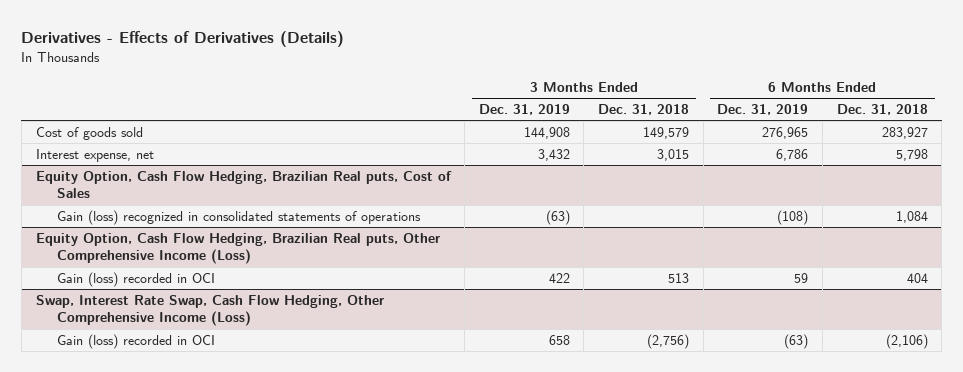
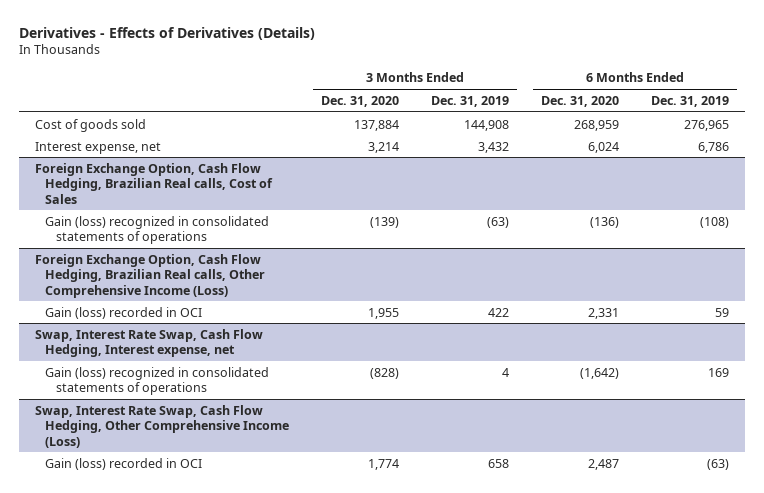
- | 3 Months Ended Dec. 31, 2019 | 3 Months Ended Dec. 31, 2018 | 6 Months Ended Dec. 31, 2019 | 6 Months Ended Dec. 31, 2018
+ | 3 Months Ended Dec. 31, 2020 | 3 Months Ended Dec. 31, 2019 | 6 Months Ended Dec. 31, 2020 | 6 Months Ended Dec. 31, 2019
- Equity Option, Cash Flow Hedging, Brazilian Real puts, Cost of Sales
+ Foreign Exchange Option, Cash Flow Hedging, Brazilian Real calls, Cost of Sales
- Equity Option, Cash Flow Hedging, Brazilian Real puts, Other Comprehensive Income (Loss)
+ Foreign Exchange Option, Cash Flow Hedging, Brazilian Real calls, Other Comprehensive Income (Loss)
+ Swap, Interest Rate Swap, Cash Flow Hedging, Interest expense, net
+ Gain (loss) recognized in consolidated statements of operations | (828) | 4 | (1,642) | 169

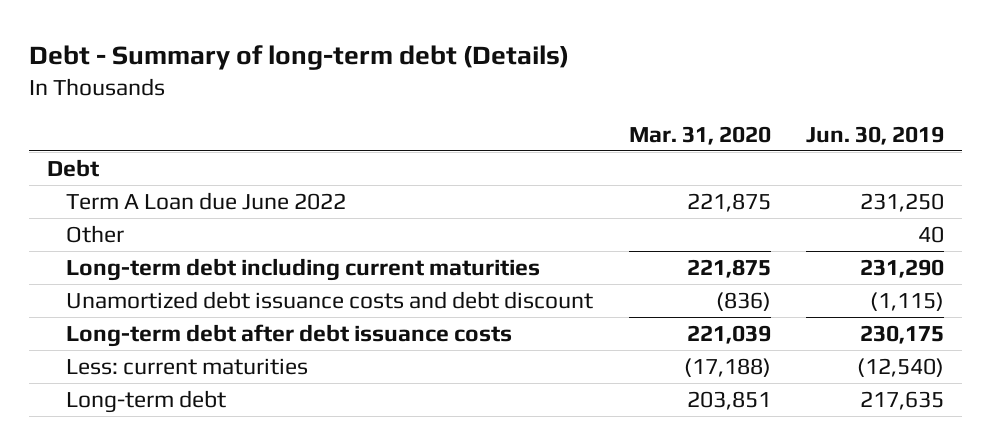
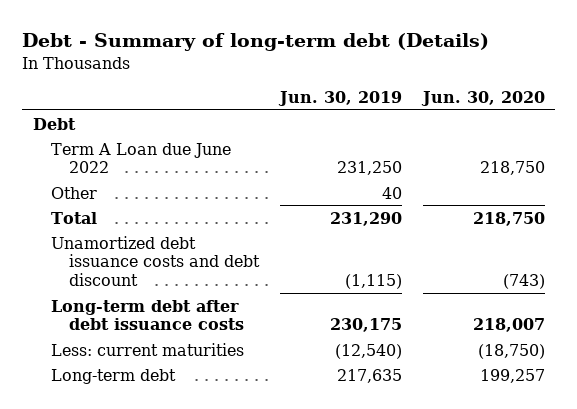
- | Mar. 31, 2020 | Jun. 30, 2019
+ | Jun. 30, 2019 | Jun. 30, 2020
- Long-term debt including current maturities | 221,875 | 231,290
+ Total | 231,290 | 218,750

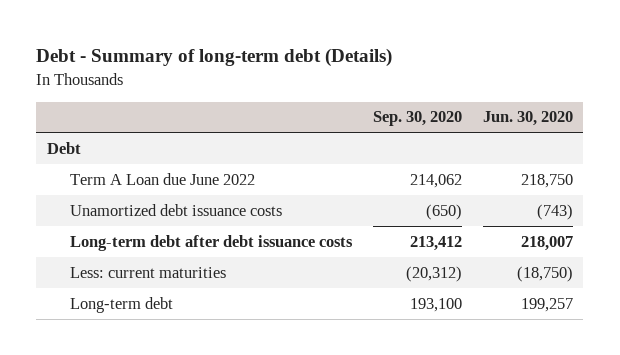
- | Jun. 30, 2019 | Jun. 30, 2020
+ | Sep. 30, 2020 | Jun. 30, 2020
- Other | 40 |
- Total | 231,290 | 218,750
- Unamortized debt issuance costs and debt discount | (1,115) | (743)
+ Unamortized debt issuance costs | (650) | (743)

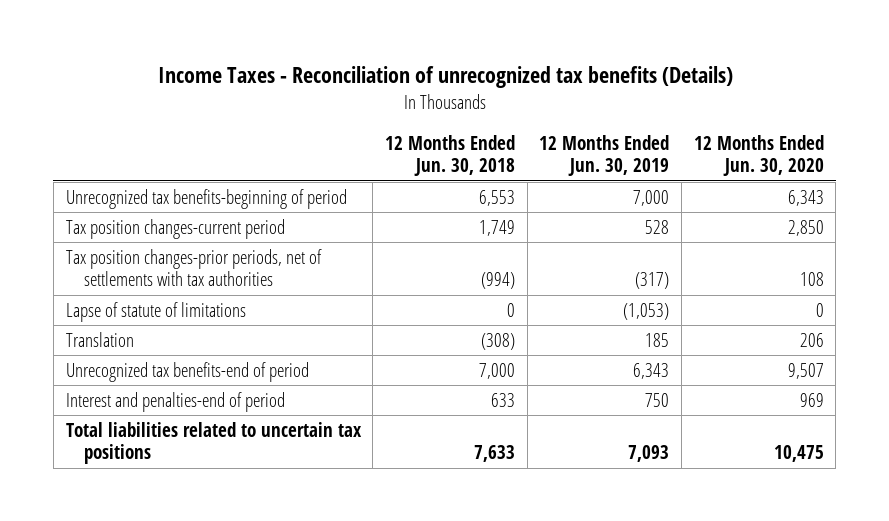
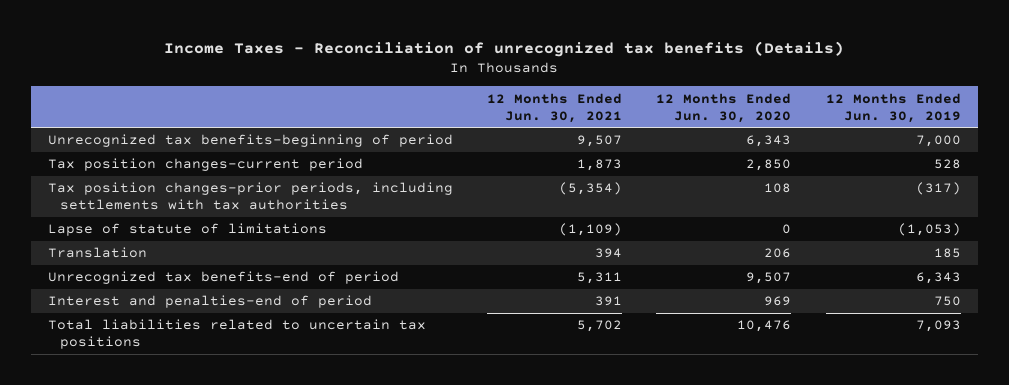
- | 12 Months Ended Jun. 30, 2018 | 12 Months Ended Jun. 30, 2019 | 12 Months Ended Jun. 30, 2020
+ | 12 Months Ended Jun. 30, 2021 | 12 Months Ended Jun. 30, 2020 | 12 Months Ended Jun. 30, 2019
- Tax position changes-prior periods, net of settlements with tax authorities | (994) | (317) | 108
+ Tax position changes-prior periods, including settlements with tax authorities | (5,354) | 108 | (317)
- Total liabilities related to uncertain tax positions | 7,633 | 7,093 | 10,475
+ Total liabilities related to uncertain tax positions | 5,702 | 10,476 | 7,093

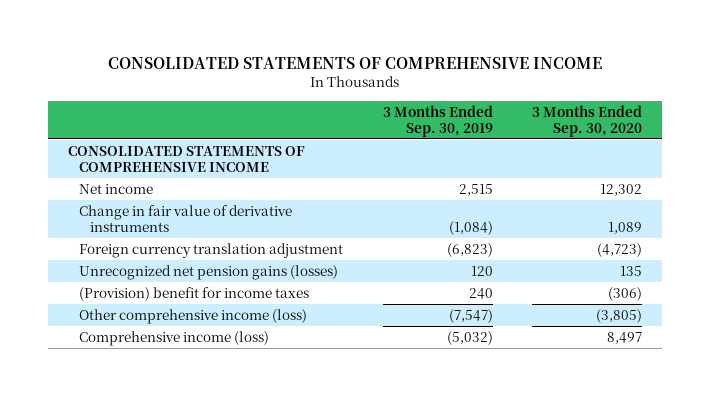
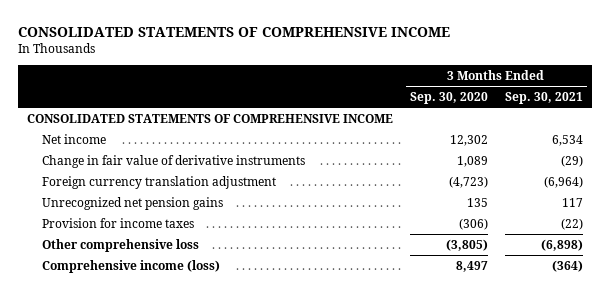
- | 3 Months Ended Sep. 30, 2019 | 3 Months Ended Sep. 30, 2020
+ | 3 Months Ended Sep. 30, 2020 | 3 Months Ended Sep. 30, 2021
- Unrecognized net pension gains (losses) | 120 | 135
- (Provision) benefit for income taxes | 240 | (306)
- Other comprehensive income (loss) | (7,547) | (3,805)
+ Unrecognized net pension gains | 135 | 117
+ Provision for income taxes | (306) | (22)
+ Other comprehensive loss | (3,805) | (6,898)

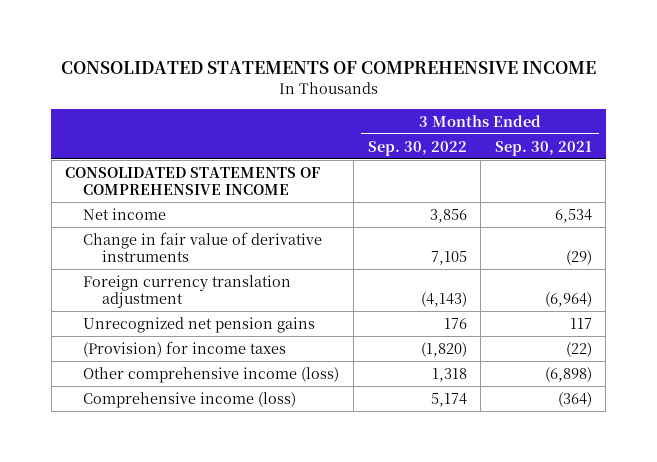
- | 3 Months Ended Sep. 30, 2020 | 3 Months Ended Sep. 30, 2021
+ | 3 Months Ended Sep. 30, 2022 | 3 Months Ended Sep. 30, 2021
- Provision for income taxes | (306) | (22)
- Other comprehensive loss | (3,805) | (6,898)
+ (Provision) for income taxes | (1,820) | (22)
+ Other comprehensive income (loss) | 1,318 | (6,898)

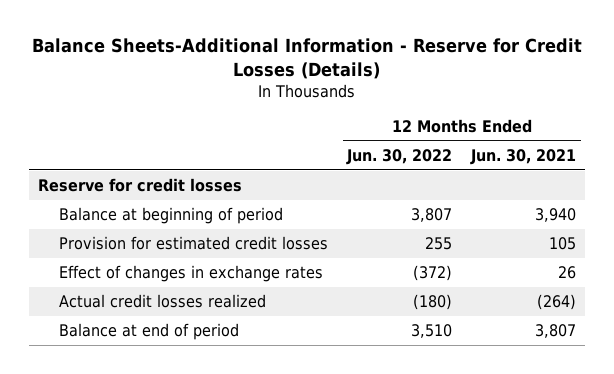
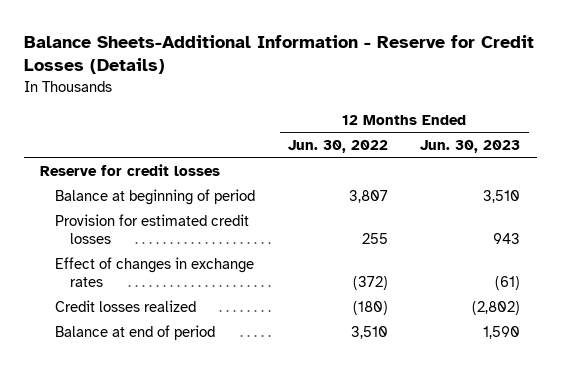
- | 12 Months Ended Jun. 30, 2022 | 12 Months Ended Jun. 30, 2021
+ | 12 Months Ended Jun. 30, 2022 | 12 Months Ended Jun. 30, 2023
- Actual credit losses realized | (180) | (264)
+ Credit losses realized | (180) | (2,802)

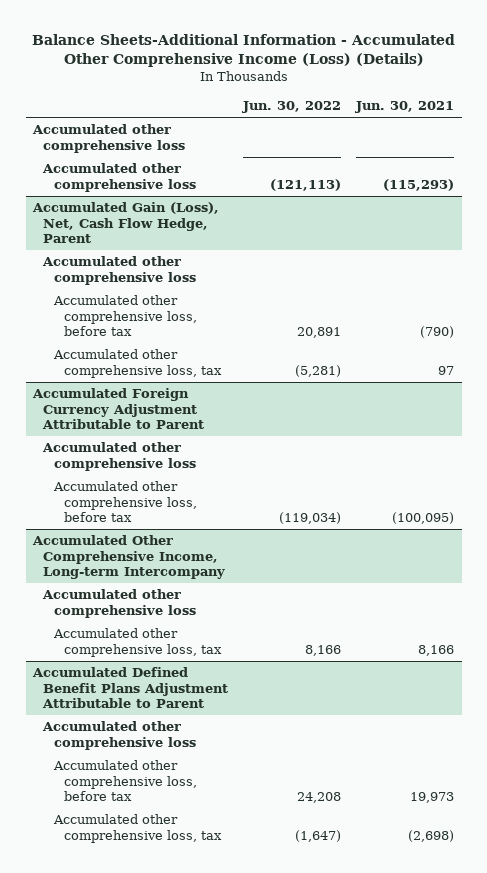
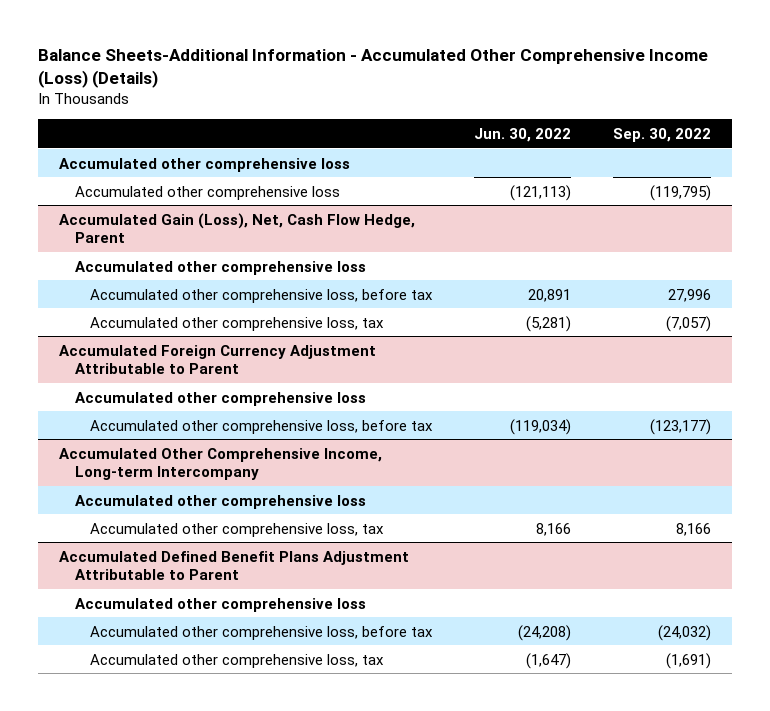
- | Jun. 30, 2022 | Jun. 30, 2021
+ | Jun. 30, 2022 | Sep. 30, 2022
@ Accumulated Defined Benefit Plans Adjustment Attributable to Parent
- Accumulated other comprehensive loss, before tax | 24,208 | 19,973
+ Accumulated other comprehensive loss, before tax | (24,208) | (24,032)

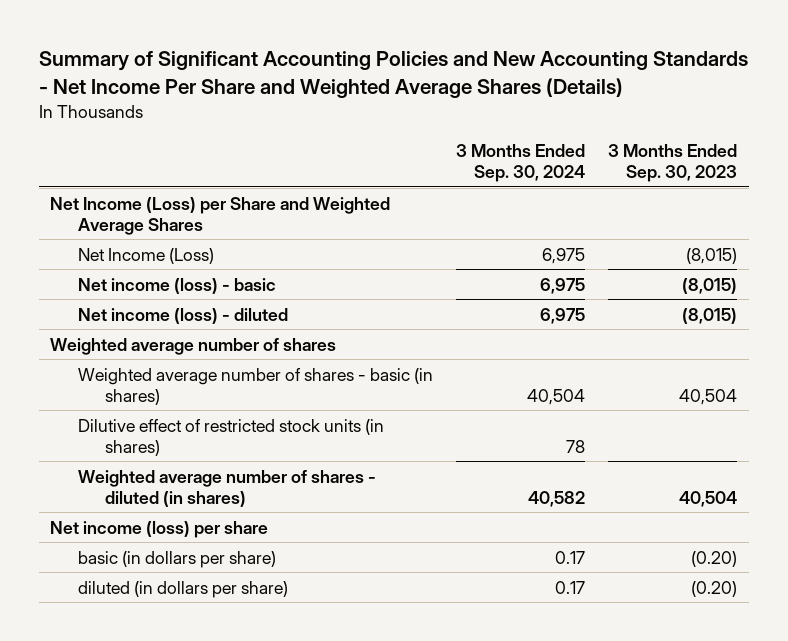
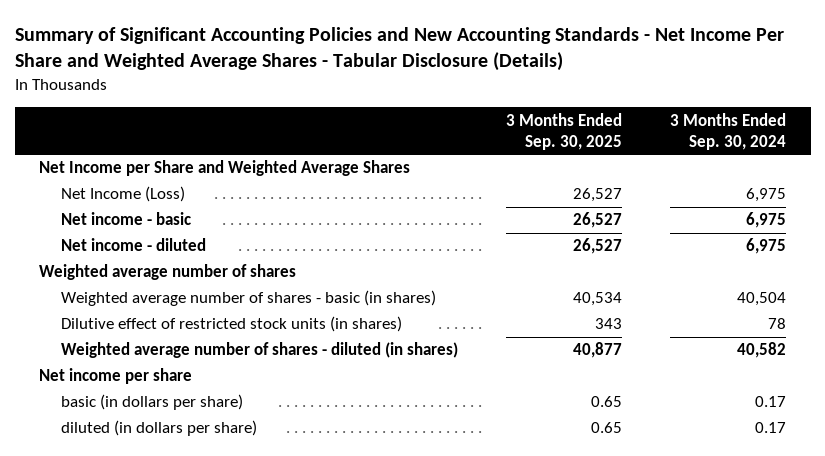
- Summary of Significant Accounting Policies and New Accounting Standards - Net Income Per Share and Weighted Average Shares (Details)
+ Summary of Significant Accounting Policies and New Accounting Standards - Net Income Per Share and Weighted Average Shares - Tabular Disclosure (Details)
- | 3 Months Ended Sep. 30, 2024 | 3 Months Ended Sep. 30, 2023
+ | 3 Months Ended Sep. 30, 2025 | 3 Months Ended Sep. 30, 2024
- Net Income (Loss) per Share and Weighted Average Shares
+ Net Income per Share and Weighted Average Shares
- Net income (loss) - basic | 6,975 | (8,015)
- Net income (loss) - diluted | 6,975 | (8,015)
+ Net income - basic | 26,527 | 6,975
+ Net income - diluted | 26,527 | 6,975
- Net income (loss) per share
+ Net income per share

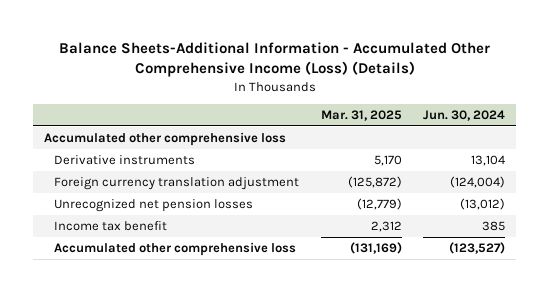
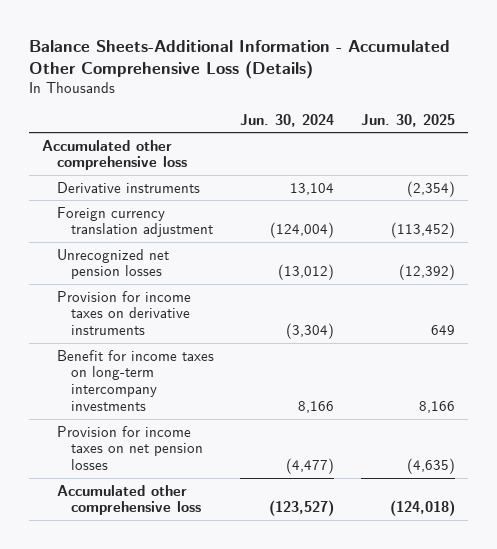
- Balance Sheets-Additional Information - Accumulated Other Comprehensive Income (Loss) (Details)
+ Balance Sheets-Additional Information - Accumulated Other Comprehensive Loss (Details)
- | Mar. 31, 2025 | Jun. 30, 2024
+ | Jun. 30, 2024 | Jun. 30, 2025
- Income tax benefit | 2,312 | 385
+ Provision for income taxes on derivative instruments | (3,304) | 649
+ Benefit for income taxes on long-term intercompany investments | 8,166 | 8,166
+ Provision for income taxes on net pension losses | (4,477) | (4,635)

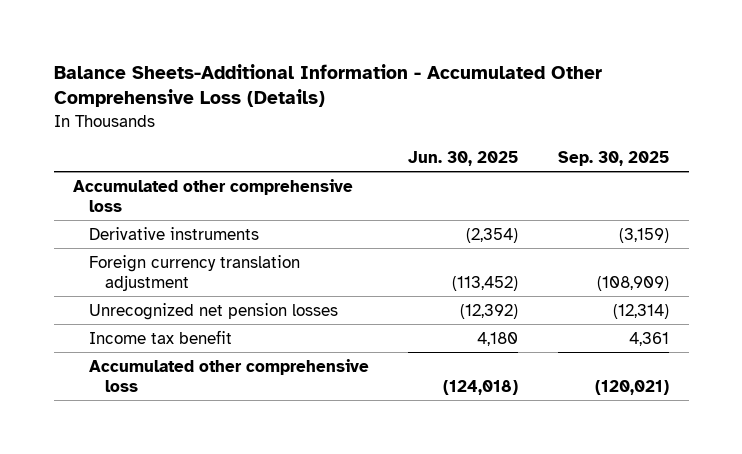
- | Jun. 30, 2024 | Jun. 30, 2025
+ | Jun. 30, 2025 | Sep. 30, 2025
- Provision for income taxes on derivative instruments | (3,304) | 649
- Benefit for income taxes on long-term intercompany investments | 8,166 | 8,166
- Provision for income taxes on net pension losses | (4,477) | (4,635)
+ Income tax benefit | 4,180 | 4,361

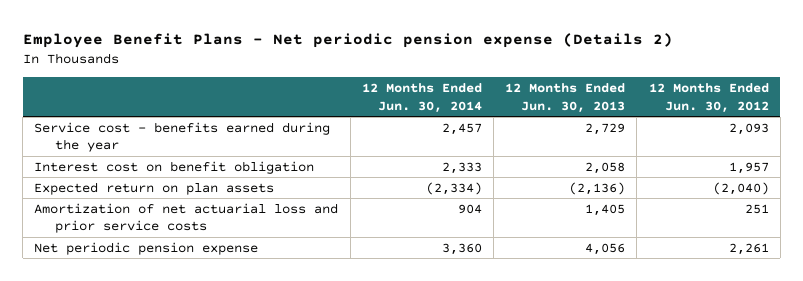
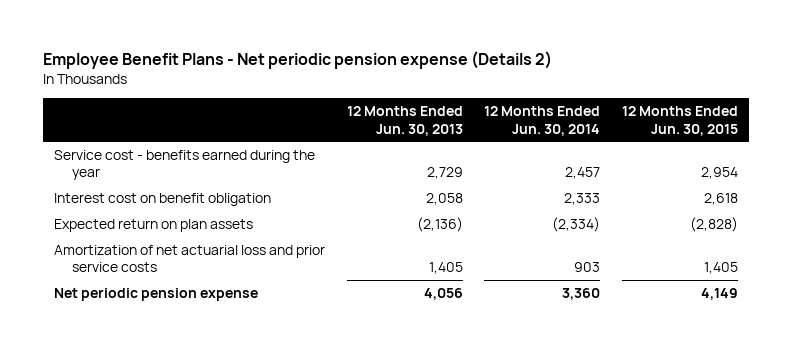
- | 12 Months Ended Jun. 30, 2014 | 12 Months Ended Jun. 30, 2013 | 12 Months Ended Jun. 30, 2012
+ | 12 Months Ended Jun. 30, 2013 | 12 Months Ended Jun. 30, 2014 | 12 Months Ended Jun. 30, 2015
- Amortization of net actuarial loss and prior service costs | 904 | 1,405 | 251
+ Amortization of net actuarial loss and prior service costs | 1,405 | 903 | 1,405

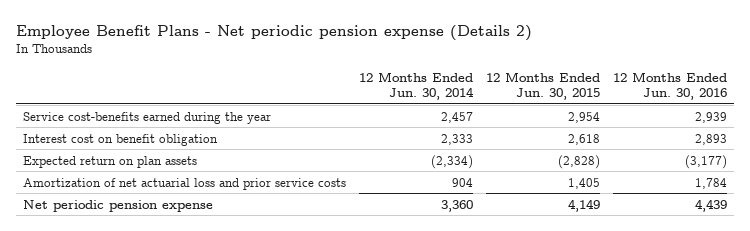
- | 12 Months Ended Jun. 30, 2013 | 12 Months Ended Jun. 30, 2014 | 12 Months Ended Jun. 30, 2015
+ | 12 Months Ended Jun. 30, 2014 | 12 Months Ended Jun. 30, 2015 | 12 Months Ended Jun. 30, 2016
- Service cost - benefits earned during the year | 2,729 | 2,457 | 2,954
+ Service cost-benefits earned during the year | 2,457 | 2,954 | 2,939
- Amortization of net actuarial loss and prior service costs | 1,405 | 903 | 1,405
+ Amortization of net actuarial loss and prior service costs | 904 | 1,405 | 1,784

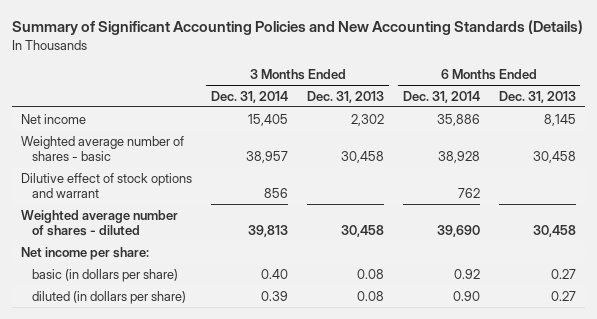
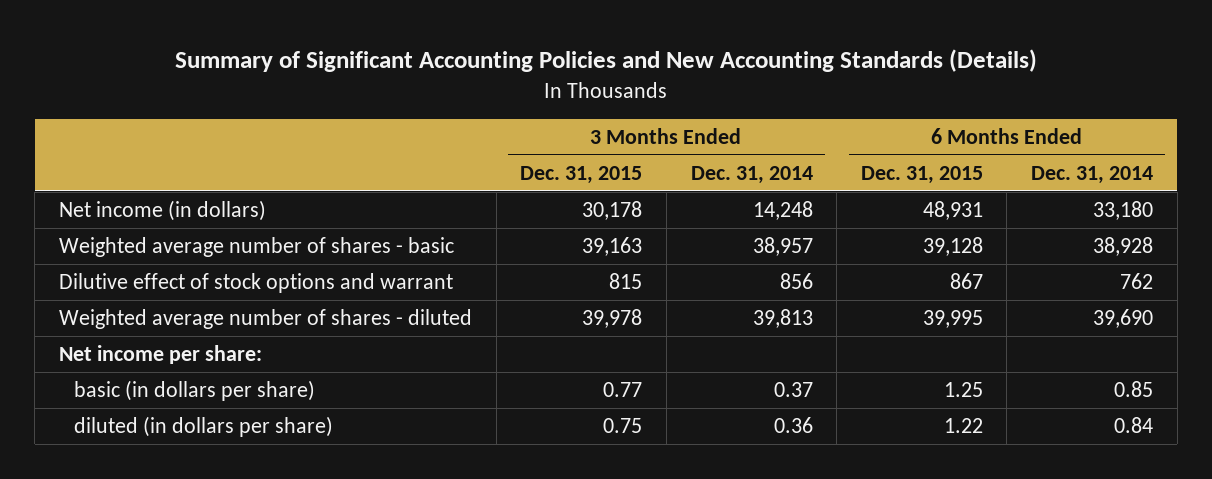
- | 3 Months Ended Dec. 31, 2014 | 3 Months Ended Dec. 31, 2013 | 6 Months Ended Dec. 31, 2014 | 6 Months Ended Dec. 31, 2013
+ | 3 Months Ended Dec. 31, 2015 | 3 Months Ended Dec. 31, 2014 | 6 Months Ended Dec. 31, 2015 | 6 Months Ended Dec. 31, 2014
- Net income | 15,405 | 2,302 | 35,886 | 8,145
+ Net income (in dollars) | 30,178 | 14,248 | 48,931 | 33,180
- basic (in dollars per share) | 0.40 | 0.08 | 0.92 | 0.27
- diluted (in dollars per share) | 0.39 | 0.08 | 0.90 | 0.27
+ basic (in dollars per share) | 0.77 | 0.37 | 1.25 | 0.85
+ diluted (in dollars per share) | 0.75 | 0.36 | 1.22 | 0.84

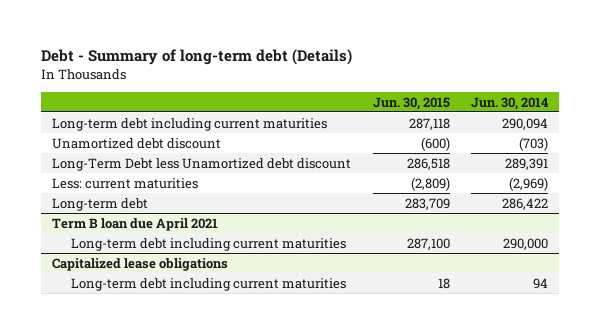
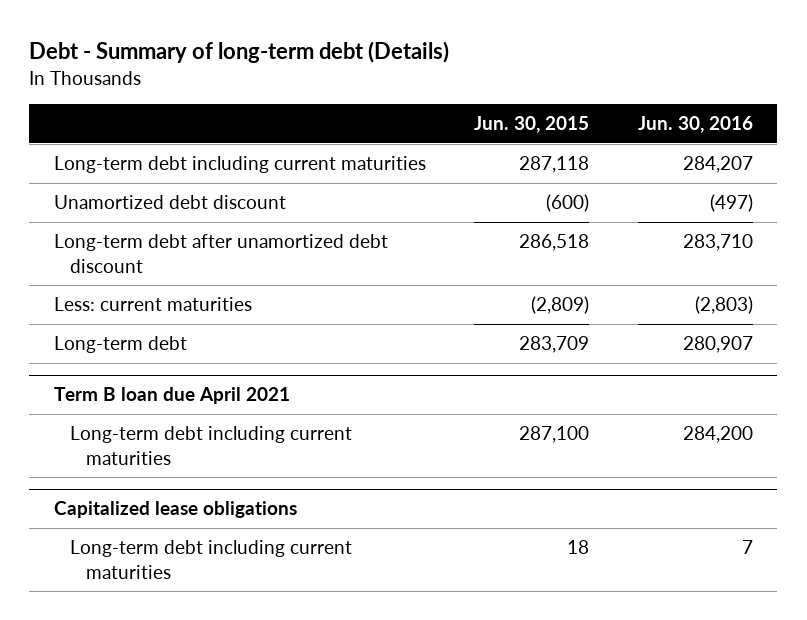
- | Jun. 30, 2015 | Jun. 30, 2014
+ | Jun. 30, 2015 | Jun. 30, 2016
- Long-Term Debt less Unamortized debt discount | 286,518 | 289,391
+ Long-term debt after unamortized debt discount | 286,518 | 283,710

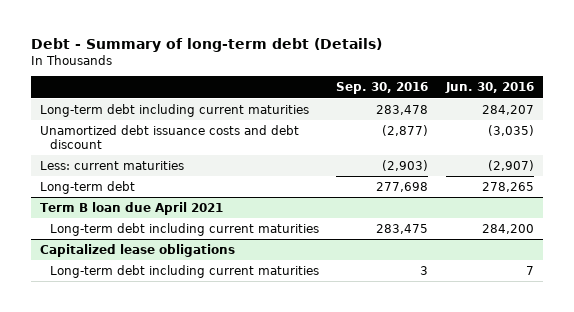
- | Jun. 30, 2015 | Jun. 30, 2016
+ | Sep. 30, 2016 | Jun. 30, 2016
- Unamortized debt discount | (600) | (497)
- Long-term debt after unamortized debt discount | 286,518 | 283,710
- Less: current maturities | (2,809) | (2,803)
- Long-term debt | 283,709 | 280,907
+ Unamortized debt issuance costs and debt discount | (2,877) | (3,035)
+ Less: current maturities | (2,903) | (2,907)
+ Long-term debt | 277,698 | 278,265

